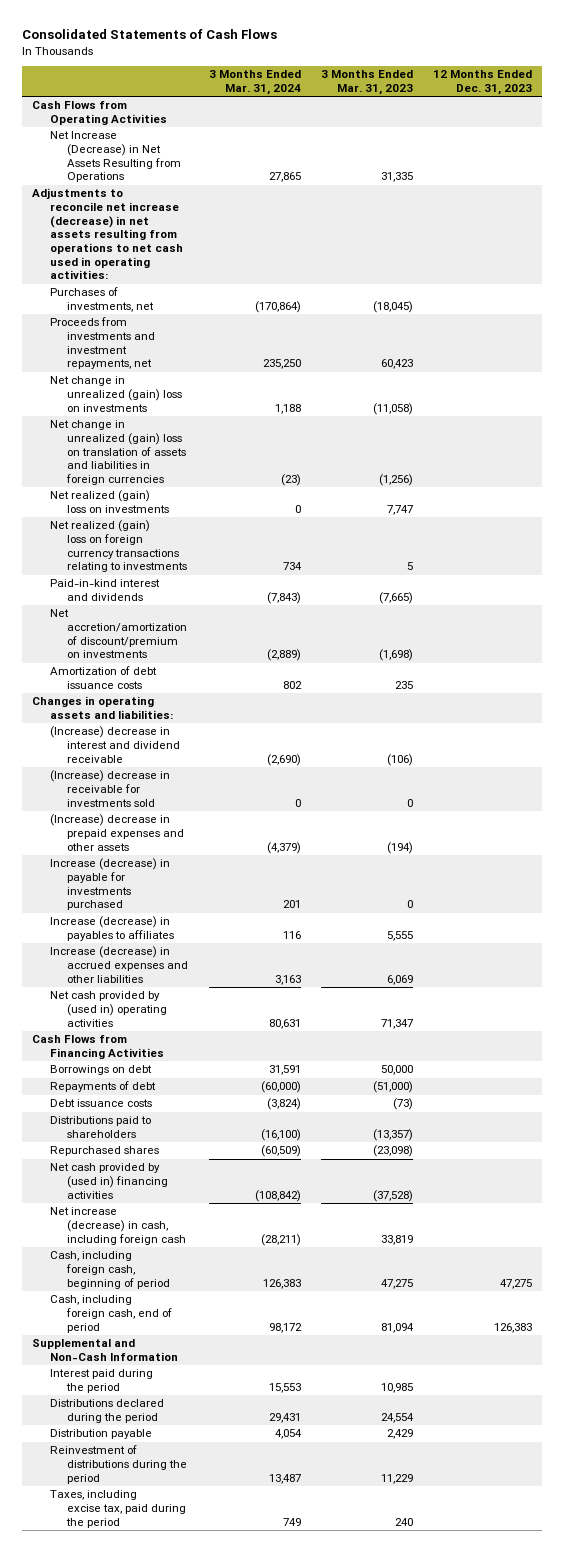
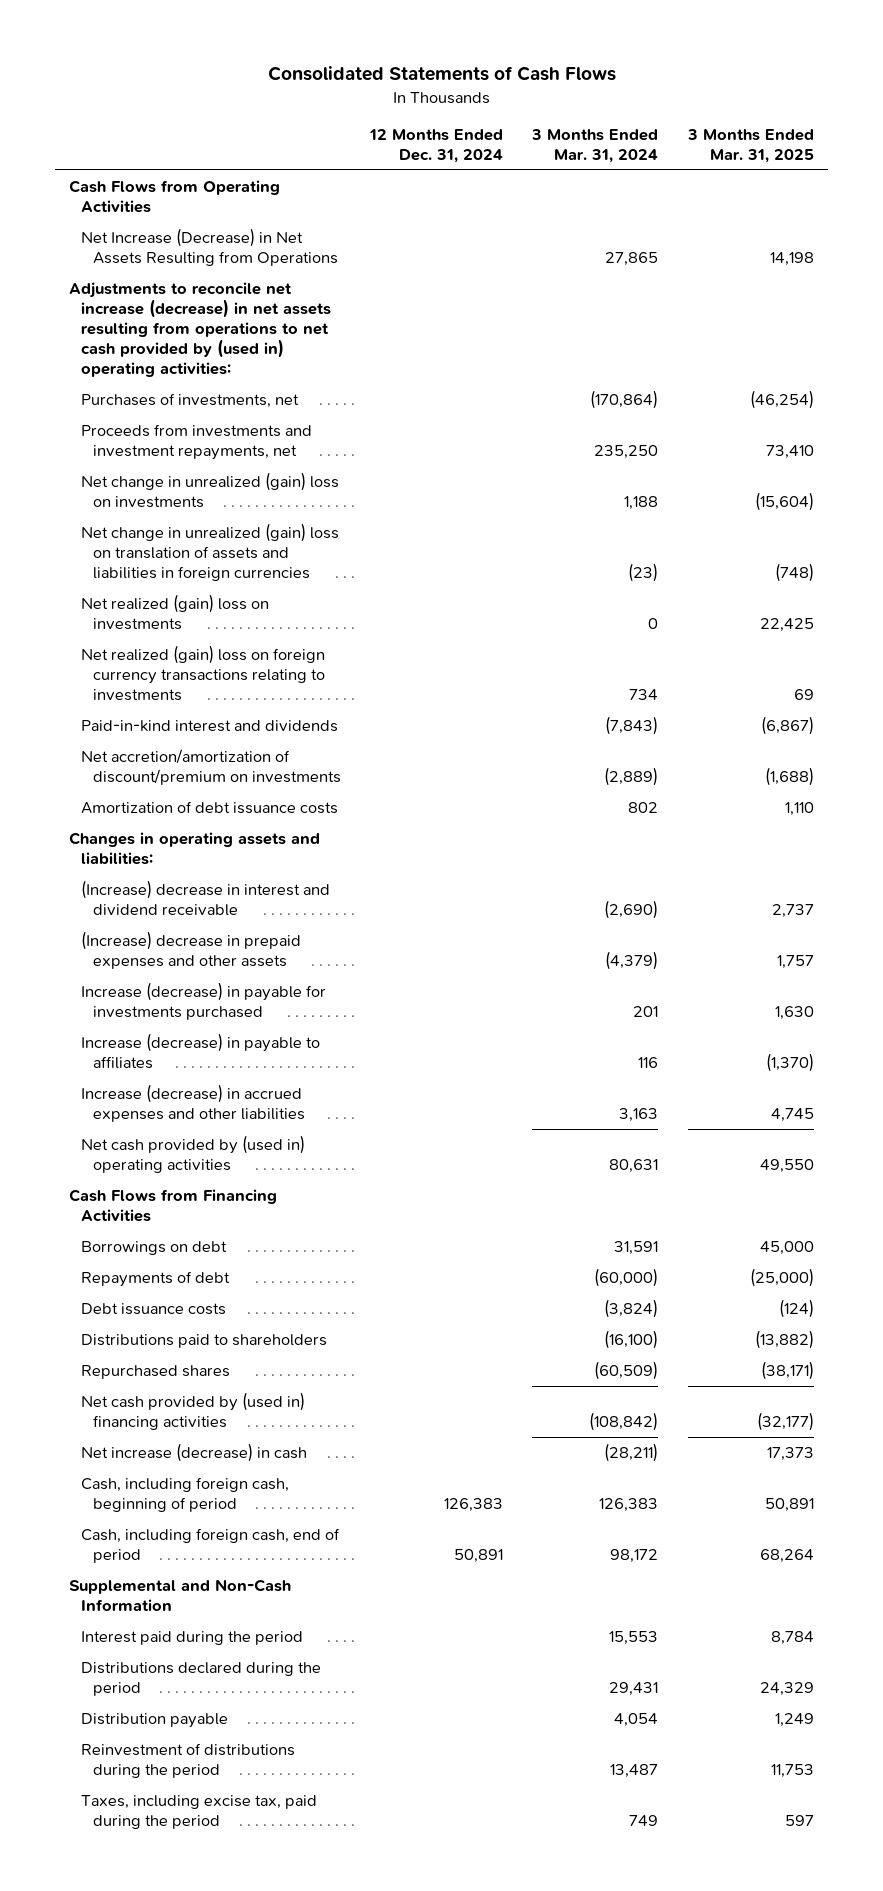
- | 3 Months Ended Mar. 31, 2024 | 3 Months Ended Mar. 31, 2023 | 12 Months Ended Dec. 31, 2023
+ | 12 Months Ended Dec. 31, 2024 | 3 Months Ended Mar. 31, 2024 | 3 Months Ended Mar. 31, 2025
- Adjustments to reconcile net increase (decrease) in net assets resulting from operations to net cash used in operating activities:
+ Adjustments to reconcile net increase (decrease) in net assets resulting from operations to net cash provided by (used in) operating activities:
- (Increase) decrease in receivable for investments sold | 0 | 0 |
- Increase (decrease) in payables to affiliates | 116 | 5,555 |
+ Increase (decrease) in payable to affiliates | | 116 | (1,370)
- Net increase (decrease) in cash, including foreign cash | (28,211) | 33,819 |
+ Net increase (decrease) in cash | | (28,211) | 17,373

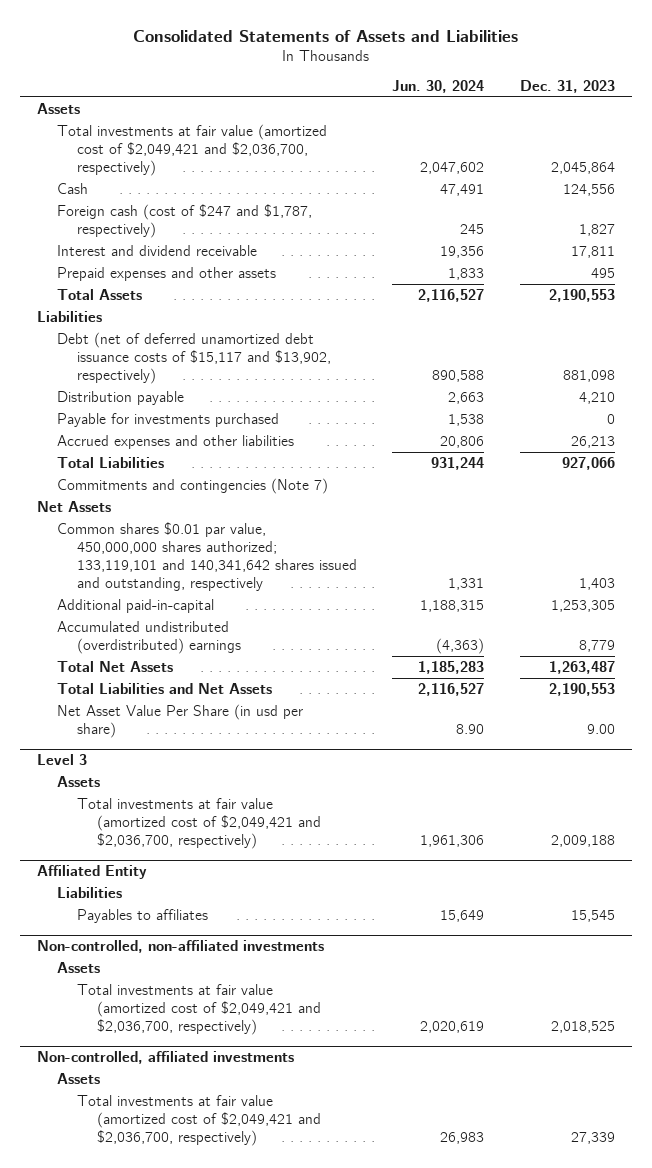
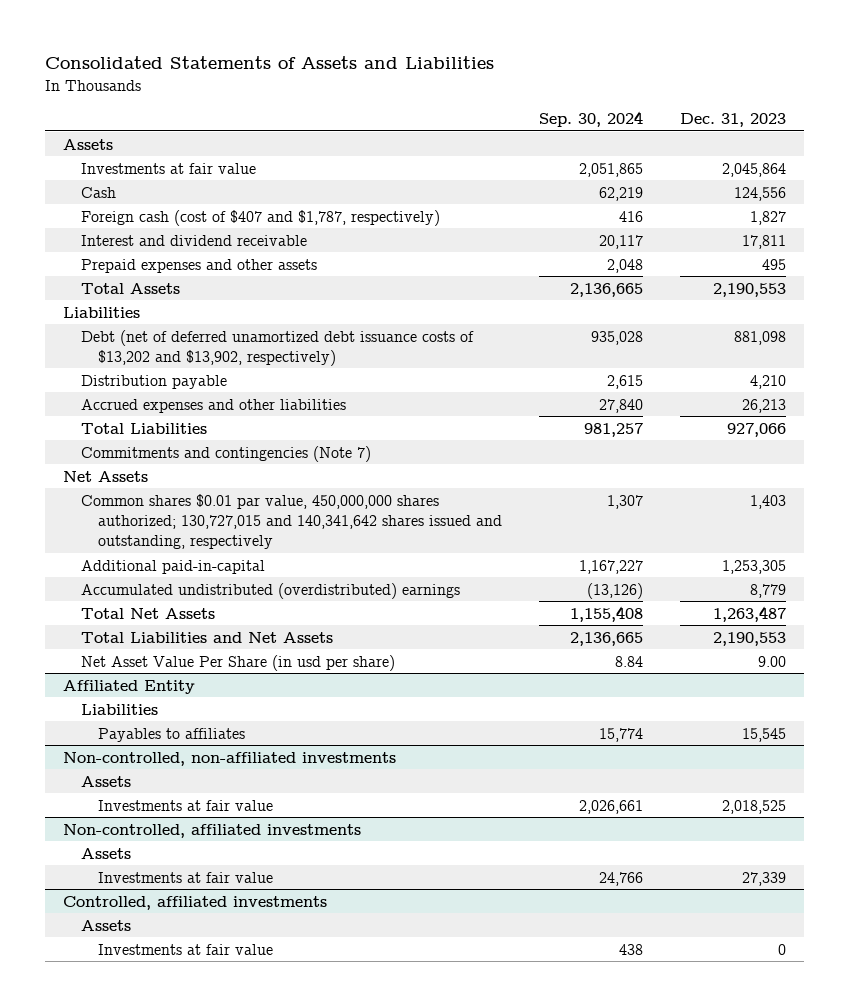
- | Jun. 30, 2024 | Dec. 31, 2023
+ | Sep. 30, 2024 | Dec. 31, 2023
- Total investments at fair value (amortized cost of $2,049,421 and $2,036,700, respectively) | 2,047,602 | 2,045,864
+ Investments at fair value | 2,051,865 | 2,045,864
- Foreign cash (cost of $247 and $1,787, respectively) | 245 | 1,827
+ Foreign cash (cost of $407 and $1,787, respectively) | 416 | 1,827
- Debt (net of deferred unamortized debt issuance costs of $15,117 and $13,902, respectively) | 890,588 | 881,098
+ Debt (net of deferred unamortized debt issuance costs of $13,202 and $13,902, respectively) | 935,028 | 881,098
- Payable for investments purchased | 1,538 | 0
- Common shares $0.01 par value, 450,000,000 shares authorized; 133,119,101 and 140,341,642 shares issued and outstanding, respectively | 1,331 | 1,403
+ Common shares $0.01 par value, 450,000,000 shares authorized; 130,727,015 and 140,341,642 shares issued and outstanding, respectively | 1,307 | 1,403
- Level 3
- Assets
- Total investments at fair value (amortized cost of $2,049,421 and $2,036,700, respectively) | 1,961,306 | 2,009,188
@ Non-controlled, non-affiliated investments
- Total investments at fair value (amortized cost of $2,049,421 and $2,036,700, respectively) | 2,020,619 | 2,018,525
+ Investments at fair value | 2,026,661 | 2,018,525
@ Non-controlled, affiliated investments
- Total investments at fair value (amortized cost of $2,049,421 and $2,036,700, respectively) | 26,983 | 27,339
+ Investments at fair value | 24,766 | 27,339
+ Controlled, affiliated investments
+ Assets
+ Investments at fair value | 438 | 0

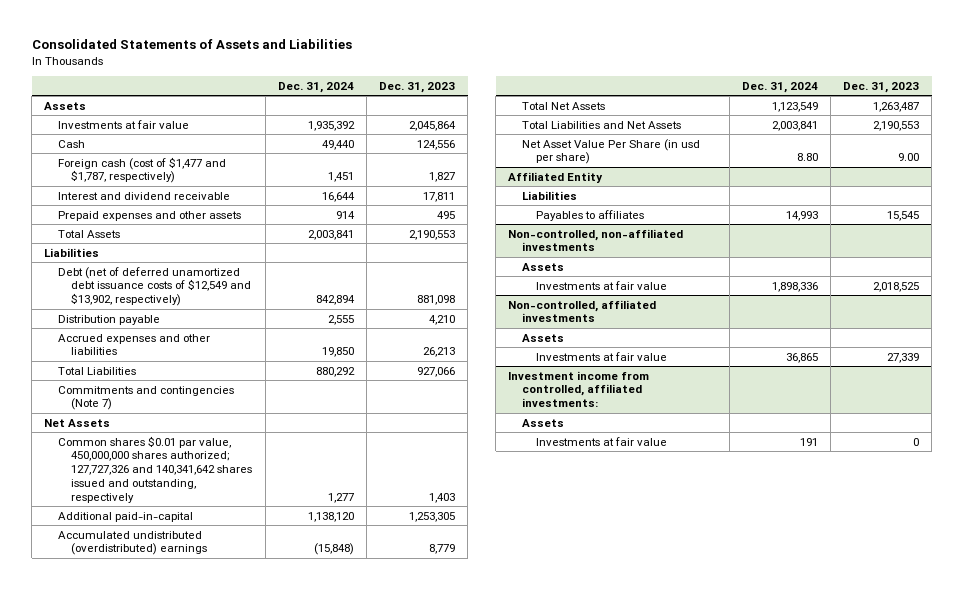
- | Sep. 30, 2024 | Dec. 31, 2023
+ | Dec. 31, 2024 | Dec. 31, 2023
- Foreign cash (cost of $407 and $1,787, respectively) | 416 | 1,827
+ Foreign cash (cost of $1,477 and $1,787, respectively) | 1,451 | 1,827
- Debt (net of deferred unamortized debt issuance costs of $13,202 and $13,902, respectively) | 935,028 | 881,098
+ Debt (net of deferred unamortized debt issuance costs of $12,549 and $13,902, respectively) | 842,894 | 881,098
- Common shares $0.01 par value, 450,000,000 shares authorized; 130,727,015 and 140,341,642 shares issued and outstanding, respectively | 1,307 | 1,403
+ Common shares $0.01 par value, 450,000,000 shares authorized; 127,727,326 and 140,341,642 shares issued and outstanding, respectively | 1,277 | 1,403
- Controlled, affiliated investments
+ Investment income from controlled, affiliated investments:

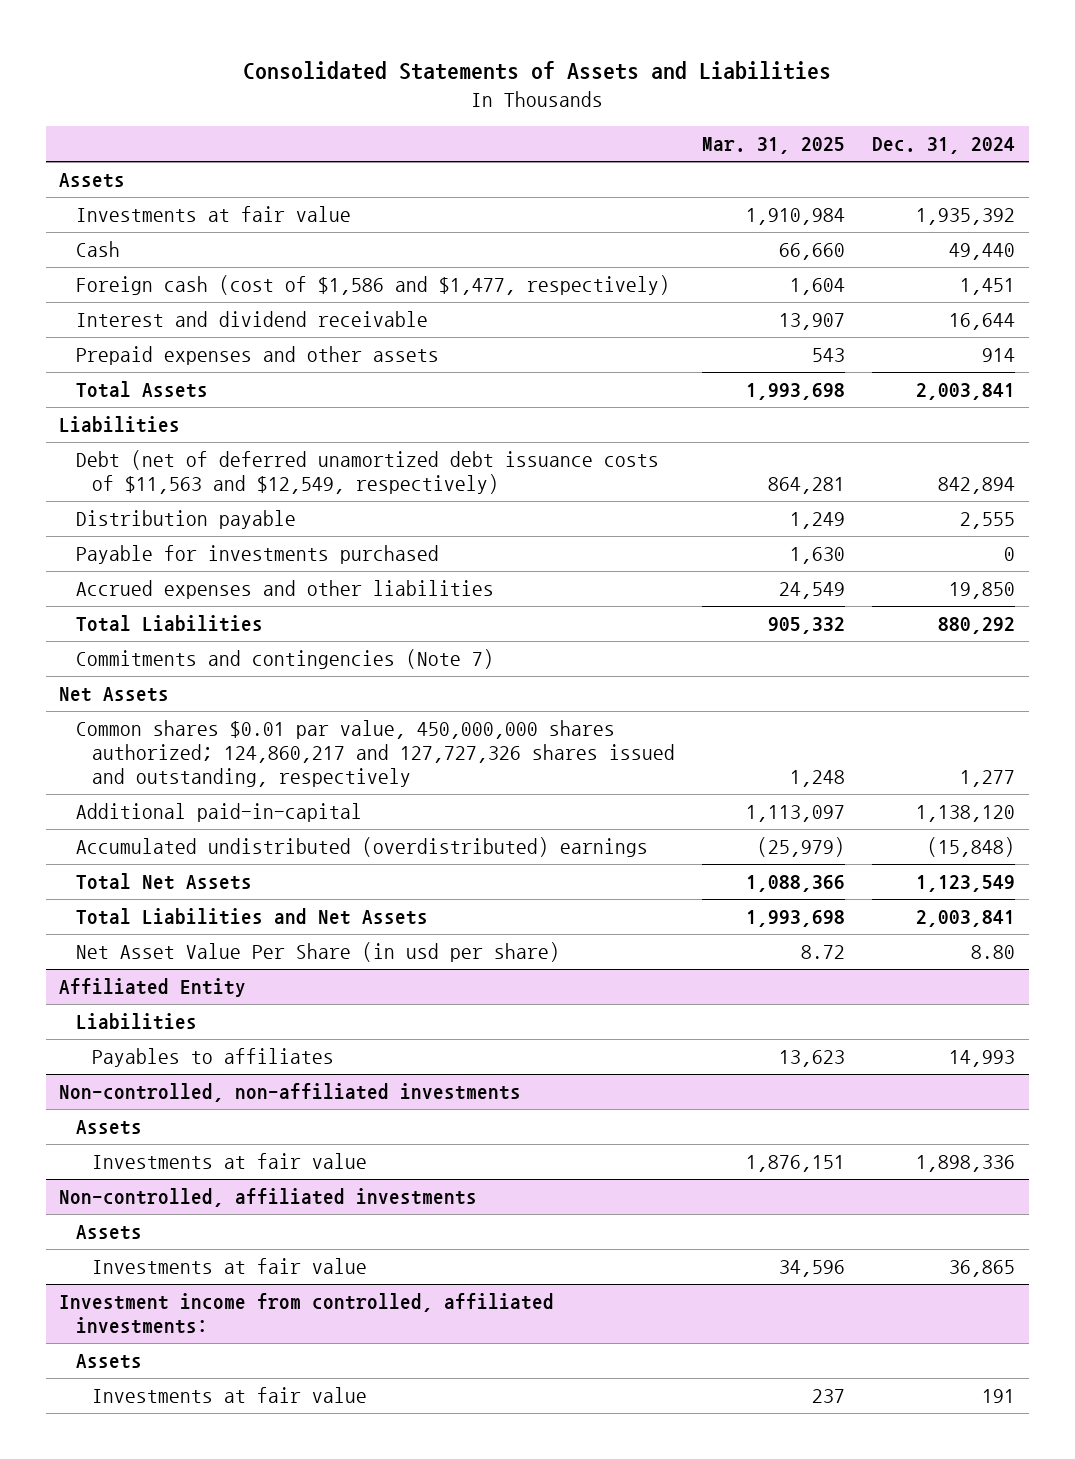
- | Dec. 31, 2024 | Dec. 31, 2023
+ | Mar. 31, 2025 | Dec. 31, 2024
- Foreign cash (cost of $1,477 and $1,787, respectively) | 1,451 | 1,827
+ Foreign cash (cost of $1,586 and $1,477, respectively) | 1,604 | 1,451
- Debt (net of deferred unamortized debt issuance costs of $12,549 and $13,902, respectively) | 842,894 | 881,098
+ Debt (net of deferred unamortized debt issuance costs of $11,563 and $12,549, respectively) | 864,281 | 842,894
+ Payable for investments purchased | 1,630 | 0
- Common shares $0.01 par value, 450,000,000 shares authorized; 127,727,326 and 140,341,642 shares issued and outstanding, respectively | 1,277 | 1,403
+ Common shares $0.01 par value, 450,000,000 shares authorized; 124,860,217 and 127,727,326 shares issued and outstanding, respectively | 1,248 | 1,277

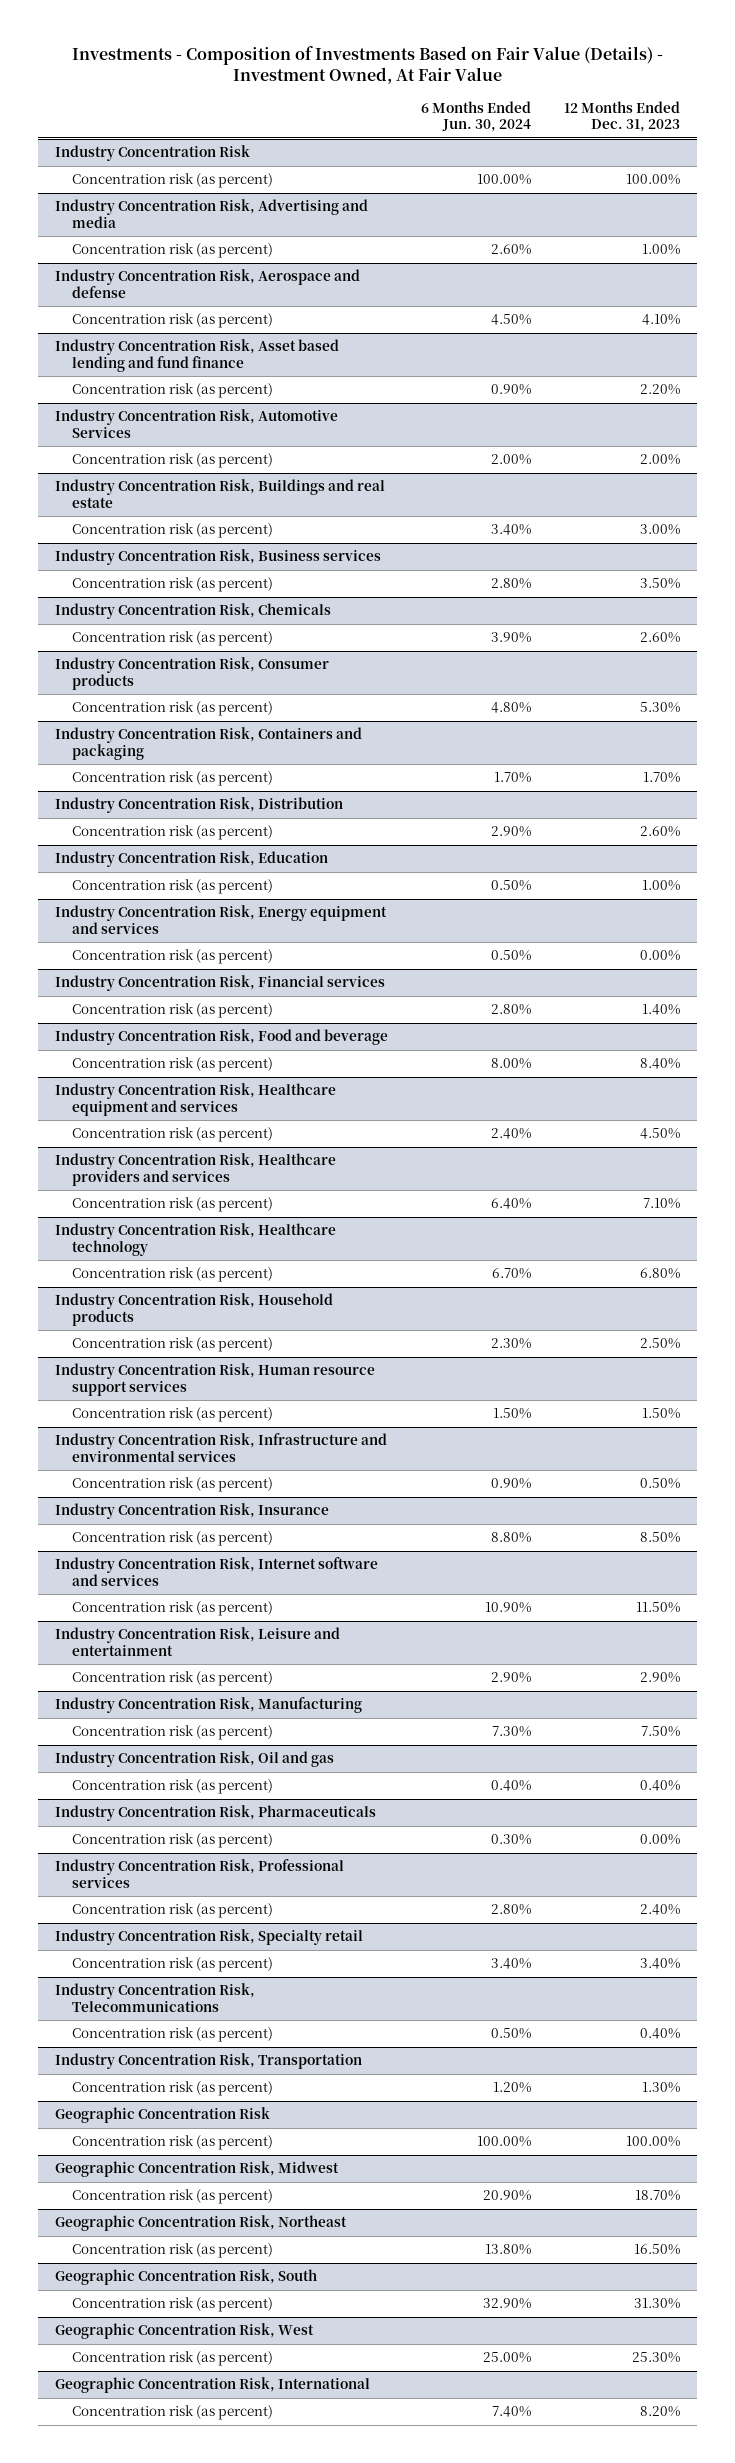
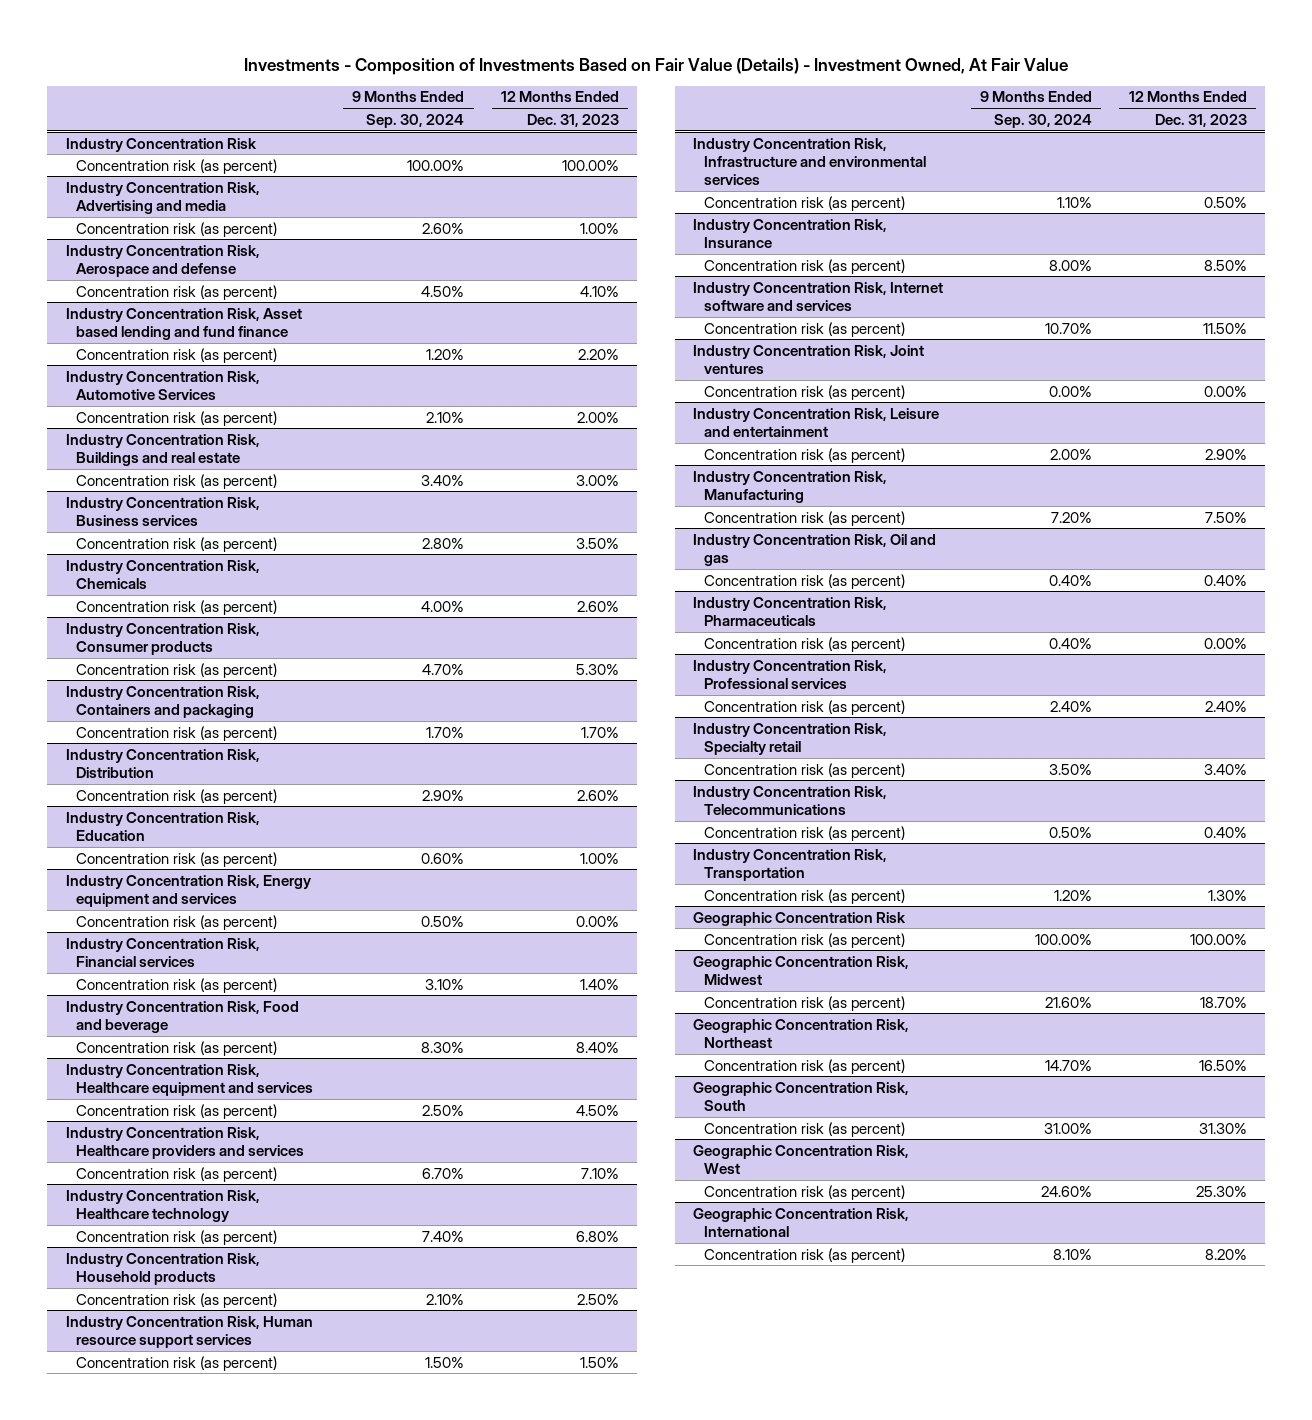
- | 6 Months Ended Jun. 30, 2024 | 12 Months Ended Dec. 31, 2023
+ | 9 Months Ended Sep. 30, 2024 | 12 Months Ended Dec. 31, 2023
+ Industry Concentration Risk, Joint ventures
+ Concentration risk (as percent) | 0.00% | 0.00%

